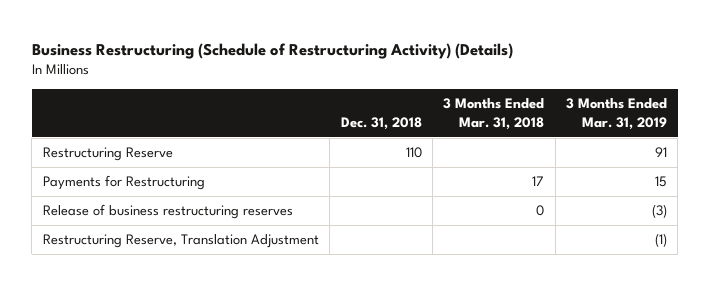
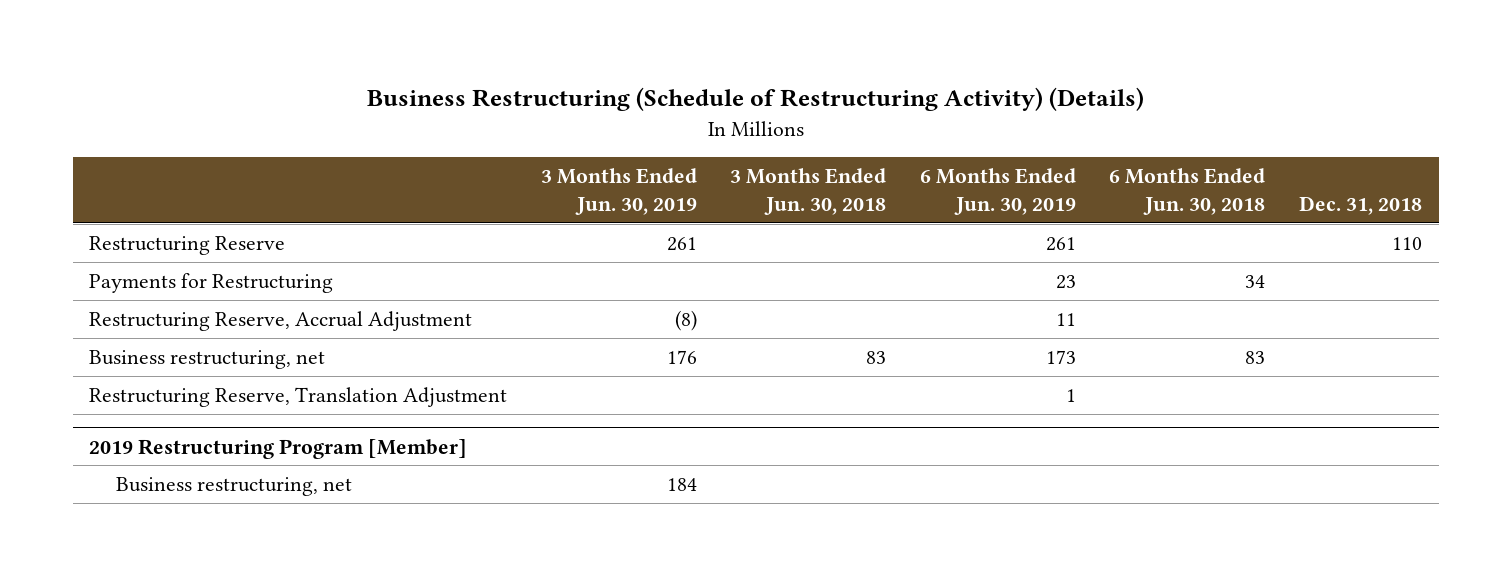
- | Dec. 31, 2018 | 3 Months Ended Mar. 31, 2018 | 3 Months Ended Mar. 31, 2019
+ | 3 Months Ended Jun. 30, 2019 | 3 Months Ended Jun. 30, 2018 | 6 Months Ended Jun. 30, 2019 | 6 Months Ended Jun. 30, 2018 | Dec. 31, 2018
- Release of business restructuring reserves | | 0 | (3)
+ Restructuring Reserve, Accrual Adjustment | (8) | | 11 | |
+ Business restructuring, net | 176 | 83 | 173 | 83 |
+ 2019 Restructuring Program [Member]
+ Business restructuring, net | 184 | | | |

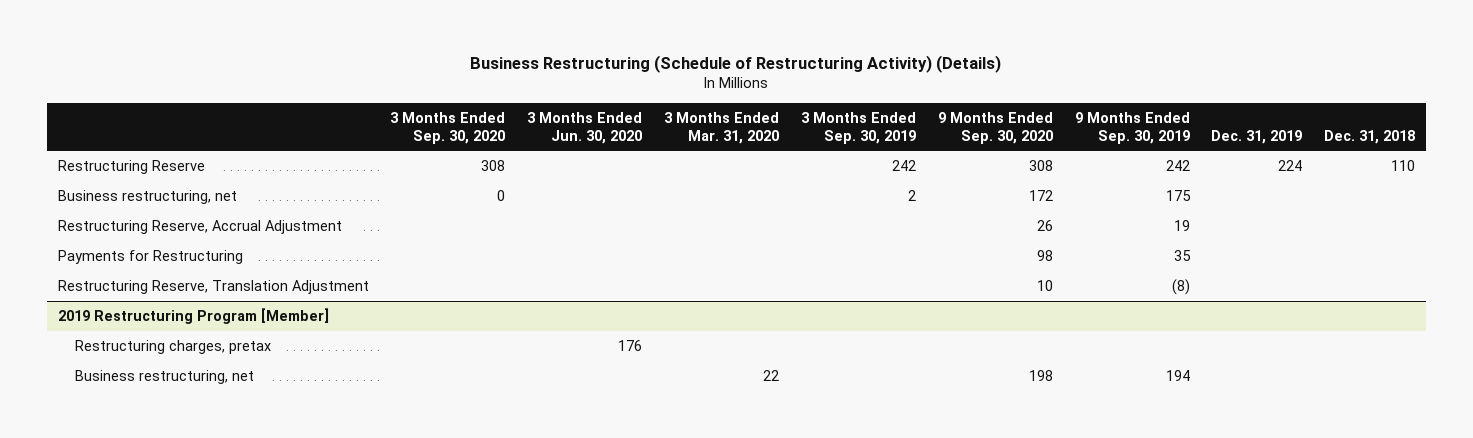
- | 3 Months Ended Jun. 30, 2019 | 3 Months Ended Jun. 30, 2018 | 6 Months Ended Jun. 30, 2019 | 6 Months Ended Jun. 30, 2018 | Dec. 31, 2018
+ | 3 Months Ended Sep. 30, 2020 | 3 Months Ended Jun. 30, 2020 | 3 Months Ended Mar. 31, 2020 | 3 Months Ended Sep. 30, 2019 | 9 Months Ended Sep. 30, 2020 | 9 Months Ended Sep. 30, 2019 | Dec. 31, 2019 | Dec. 31, 2018
moved down: Restructuring Reserve, Accrual Adjustment | | | | | 26 | 19 | |
moved down: Payments for Restructuring | | | | | 98 | 35 | |
@ 2019 Restructuring Program [Member]
+ Restructuring charges, pretax | | 176 | | | | | |

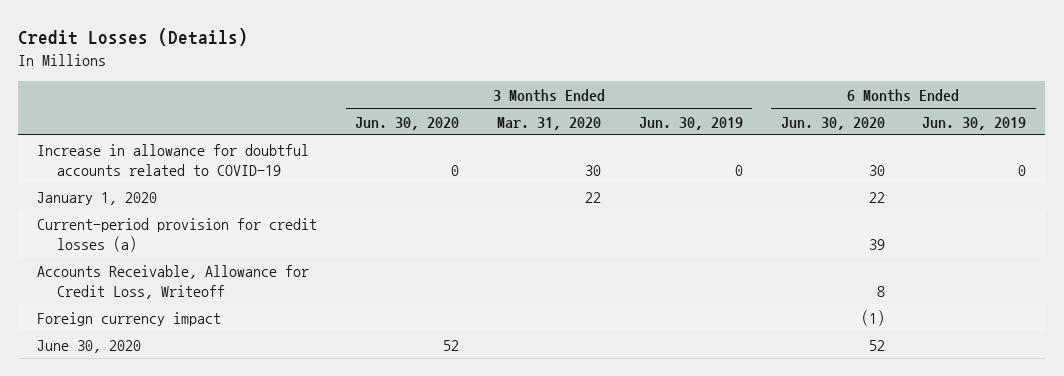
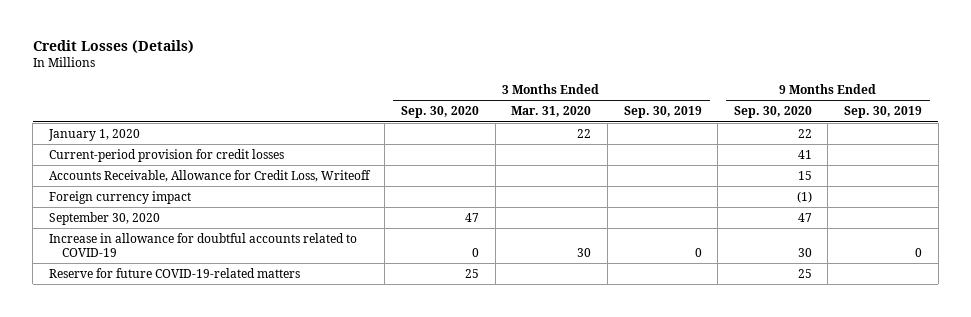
- | 3 Months Ended Jun. 30, 2020 | 3 Months Ended Mar. 31, 2020 | 3 Months Ended Jun. 30, 2019 | 6 Months Ended Jun. 30, 2020 | 6 Months Ended Jun. 30, 2019
+ | 3 Months Ended Sep. 30, 2020 | 3 Months Ended Mar. 31, 2020 | 3 Months Ended Sep. 30, 2019 | 9 Months Ended Sep. 30, 2020 | 9 Months Ended Sep. 30, 2019
- Current-period provision for credit losses (a) | | | | 39 |
+ Current-period provision for credit losses | | | | 41 |
- June 30, 2020 | 52 | | | 52 |
+ September 30, 2020 | 47 | | | 47 |
moved down: Increase in allowance for doubtful accounts related to COVID-19 | 0 | 30 | 0 | 30 | 0
+ Reserve for future COVID-19-related matters | 25 | | | 25 |

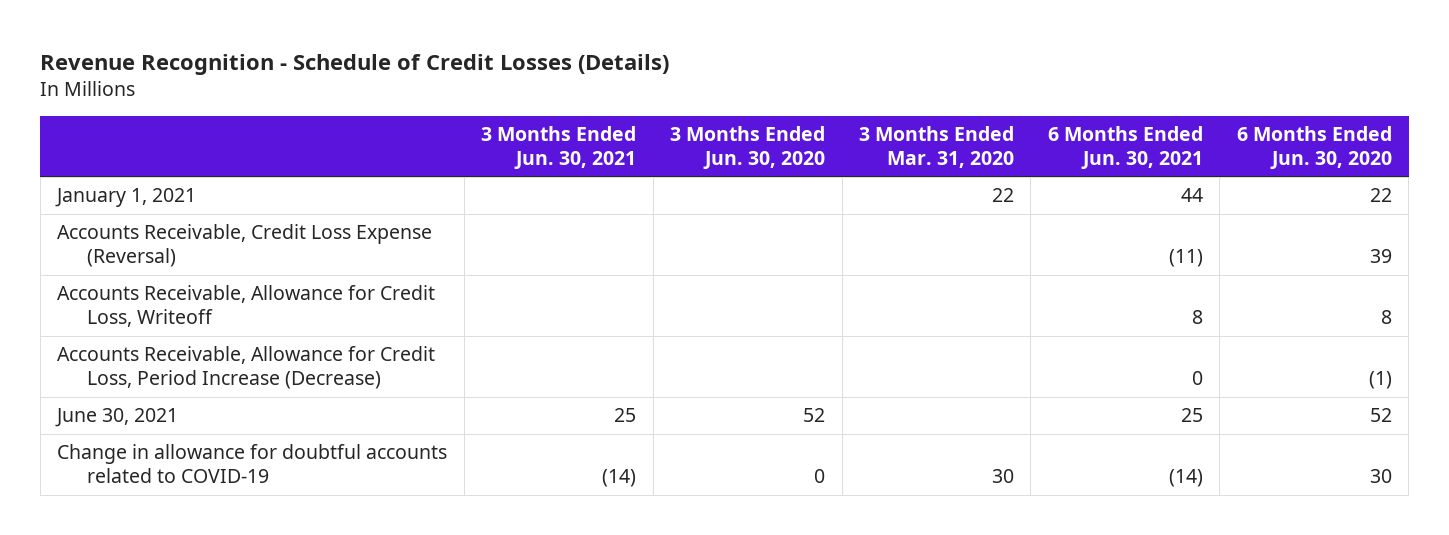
- Credit Losses (Details)
+ Revenue Recognition - Schedule of Credit Losses (Details)
- | 3 Months Ended Sep. 30, 2020 | 3 Months Ended Mar. 31, 2020 | 3 Months Ended Sep. 30, 2019 | 9 Months Ended Sep. 30, 2020 | 9 Months Ended Sep. 30, 2019
+ | 3 Months Ended Jun. 30, 2021 | 3 Months Ended Jun. 30, 2020 | 3 Months Ended Mar. 31, 2020 | 6 Months Ended Jun. 30, 2021 | 6 Months Ended Jun. 30, 2020
- January 1, 2020 | | 22 | | 22 |
- Current-period provision for credit losses | | | | 41 |
+ January 1, 2021 | | | 22 | 44 | 22
+ Accounts Receivable, Credit Loss Expense (Reversal) | | | | (11) | 39
- Foreign currency impact | | | | (1) |
- September 30, 2020 | 47 | | | 47 |
- Increase in allowance for doubtful accounts related to COVID-19 | 0 | 30 | 0 | 30 | 0
- Reserve for future COVID-19-related matters | 25 | | | 25 |
+ Accounts Receivable, Allowance for Credit Loss, Period Increase (Decrease) | | | | 0 | (1)
+ June 30, 2021 | 25 | 52 | | 25 | 52
+ Change in allowance for doubtful accounts related to COVID-19 | (14) | 0 | 30 | (14) | 30

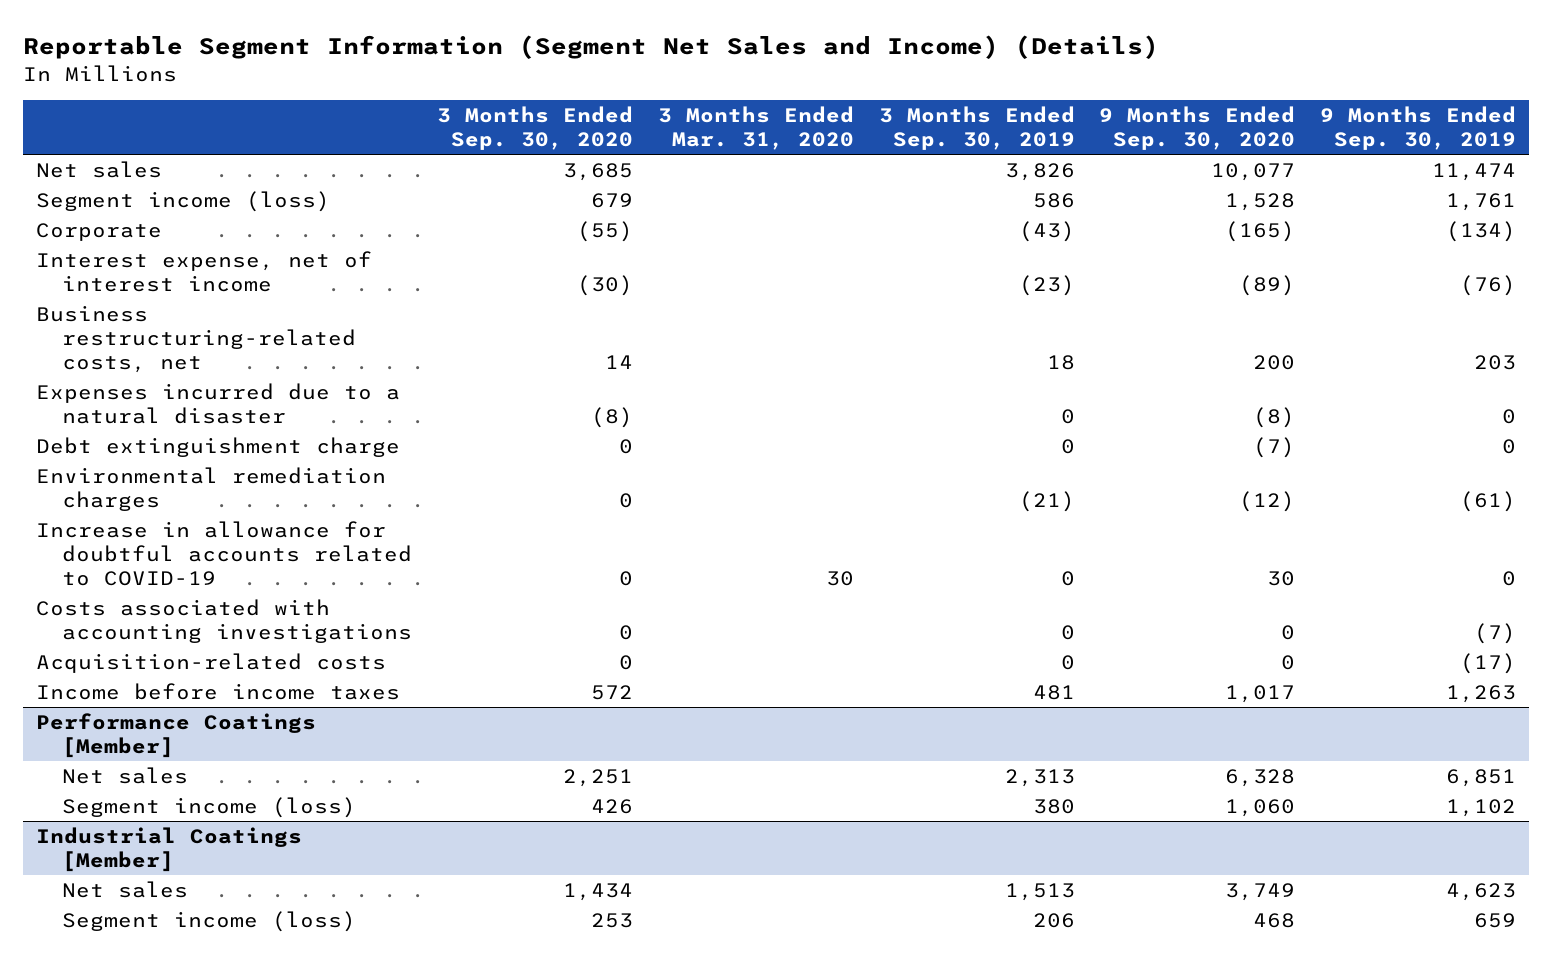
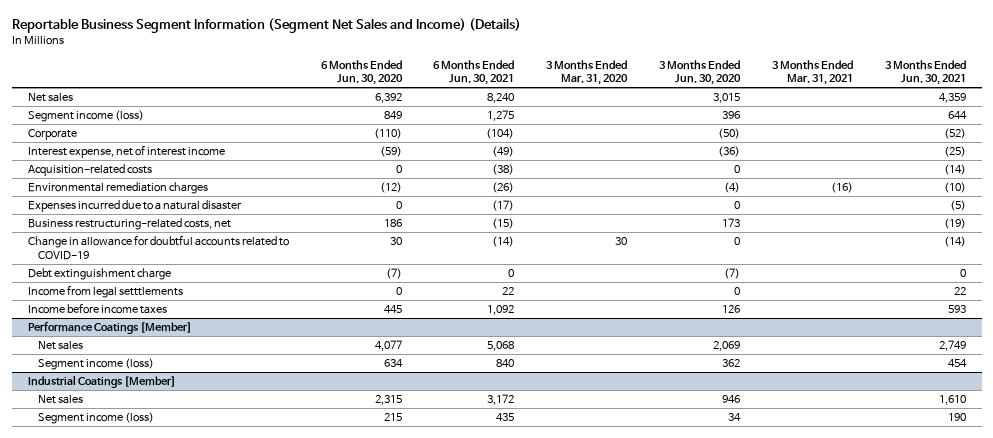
- Reportable Segment Information (Segment Net Sales and Income) (Details)
+ Reportable Business Segment Information (Segment Net Sales and Income) (Details)
- | 3 Months Ended Sep. 30, 2020 | 3 Months Ended Mar. 31, 2020 | 3 Months Ended Sep. 30, 2019 | 9 Months Ended Sep. 30, 2020 | 9 Months Ended Sep. 30, 2019
+ | 6 Months Ended Jun. 30, 2020 | 6 Months Ended Jun. 30, 2021 | 3 Months Ended Mar. 31, 2020 | 3 Months Ended Jun. 30, 2020 | 3 Months Ended Mar. 31, 2021 | 3 Months Ended Jun. 30, 2021
moved up: Acquisition-related costs | 0 | (38) | | 0 | | (14)
moved up: Environmental remediation charges | (12) | (26) | | (4) | (16) | (10)
moved down: Business restructuring-related costs, net | 186 | (15) | | 173 | | (19)
+ Change in allowance for doubtful accounts related to COVID-19 | 30 | (14) | 30 | 0 | | (14)
- Increase in allowance for doubtful accounts related to COVID-19 | 0 | 30 | 0 | 30 | 0
- Costs associated with accounting investigations | 0 | | 0 | 0 | (7)
+ Income from legal setttlements | 0 | 22 | | 0 | | 22

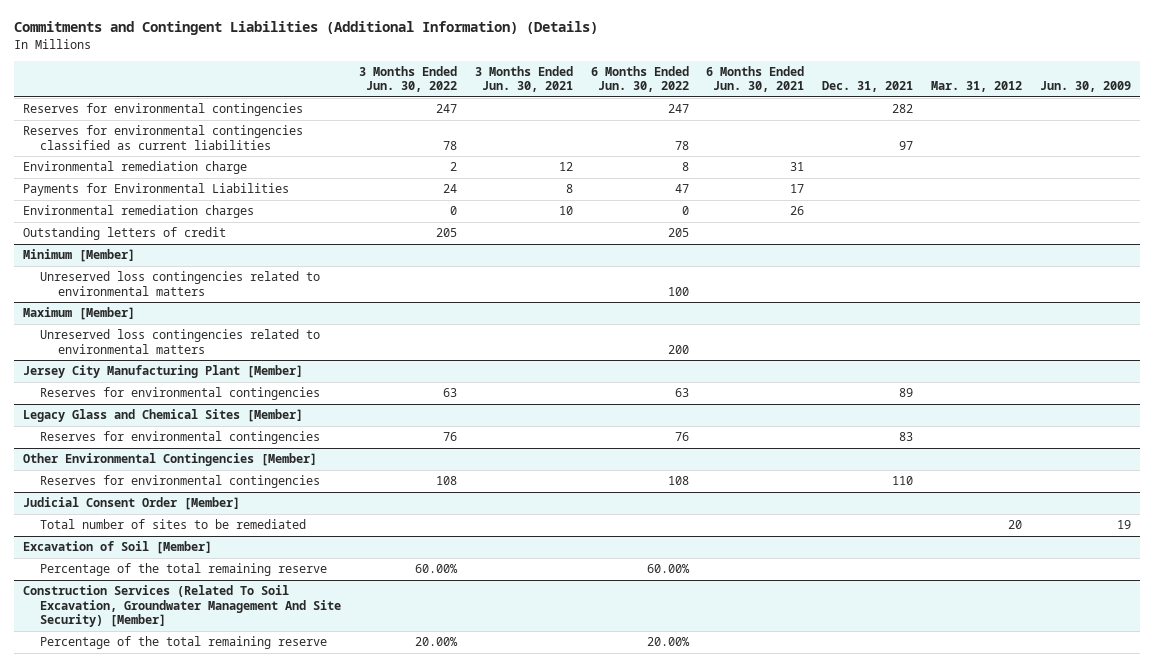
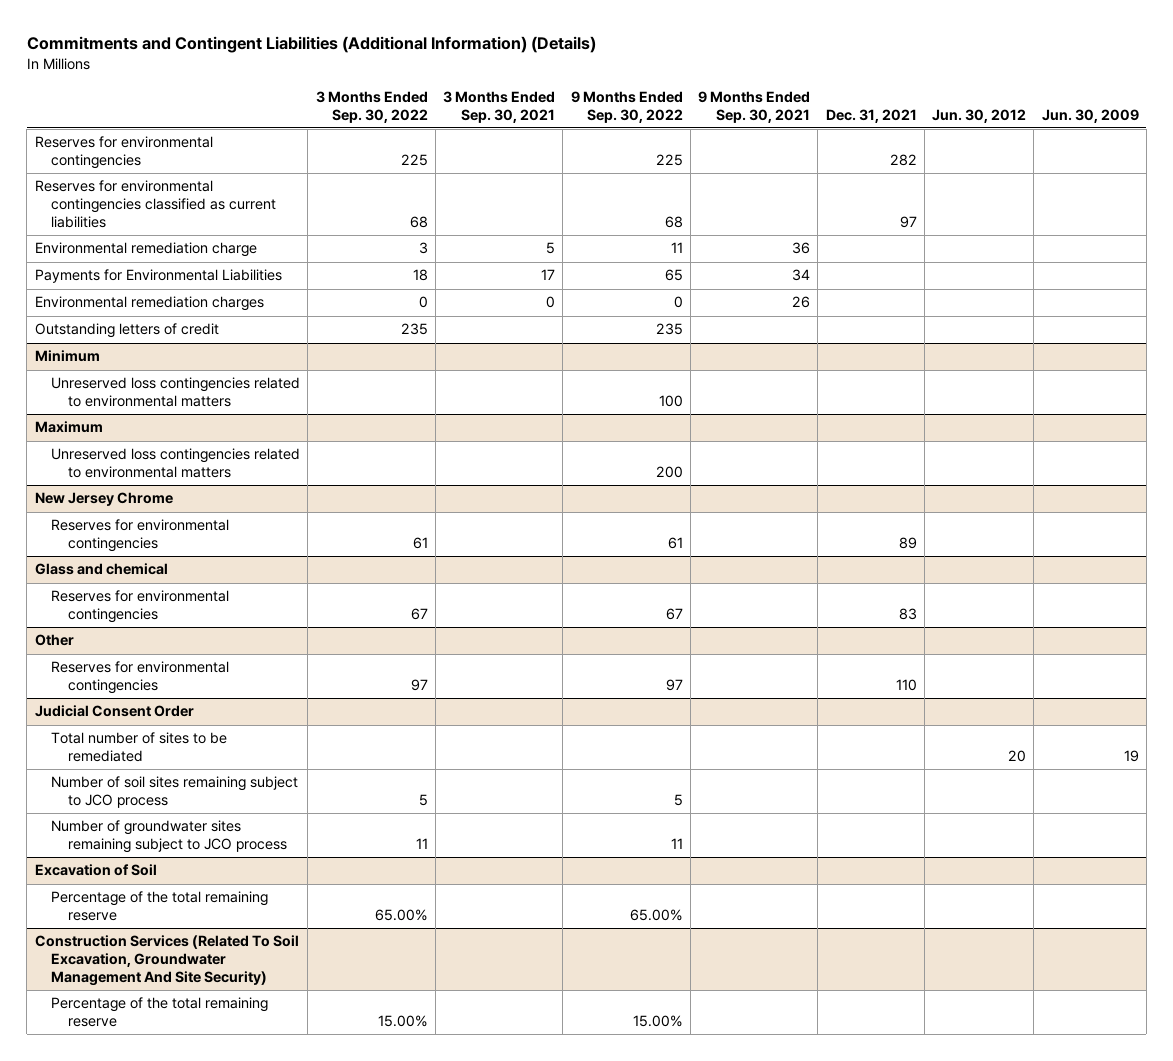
- | 3 Months Ended Jun. 30, 2022 | 3 Months Ended Jun. 30, 2021 | 6 Months Ended Jun. 30, 2022 | 6 Months Ended Jun. 30, 2021 | Dec. 31, 2021 | Mar. 31, 2012 | Jun. 30, 2009
+ | 3 Months Ended Sep. 30, 2022 | 3 Months Ended Sep. 30, 2021 | 9 Months Ended Sep. 30, 2022 | 9 Months Ended Sep. 30, 2021 | Dec. 31, 2021 | Jun. 30, 2012 | Jun. 30, 2009
- Minimum [Member]
+ Minimum
- Maximum [Member]
+ Maximum
- Jersey City Manufacturing Plant [Member]
+ New Jersey Chrome
- Legacy Glass and Chemical Sites [Member]
+ Glass and chemical
- Other Environmental Contingencies [Member]
+ Other
- Judicial Consent Order [Member]
+ Judicial Consent Order
- Excavation of Soil [Member]
+ Number of soil sites remaining subject to JCO process | 5 | | 5 | | | |
+ Number of groundwater sites remaining subject to JCO process | 11 | | 11 | | | |
+ Excavation of Soil
- Construction Services (Related To Soil Excavation, Groundwater Management And Site Security) [Member]
+ Construction Services (Related To Soil Excavation, Groundwater Management And Site Security)

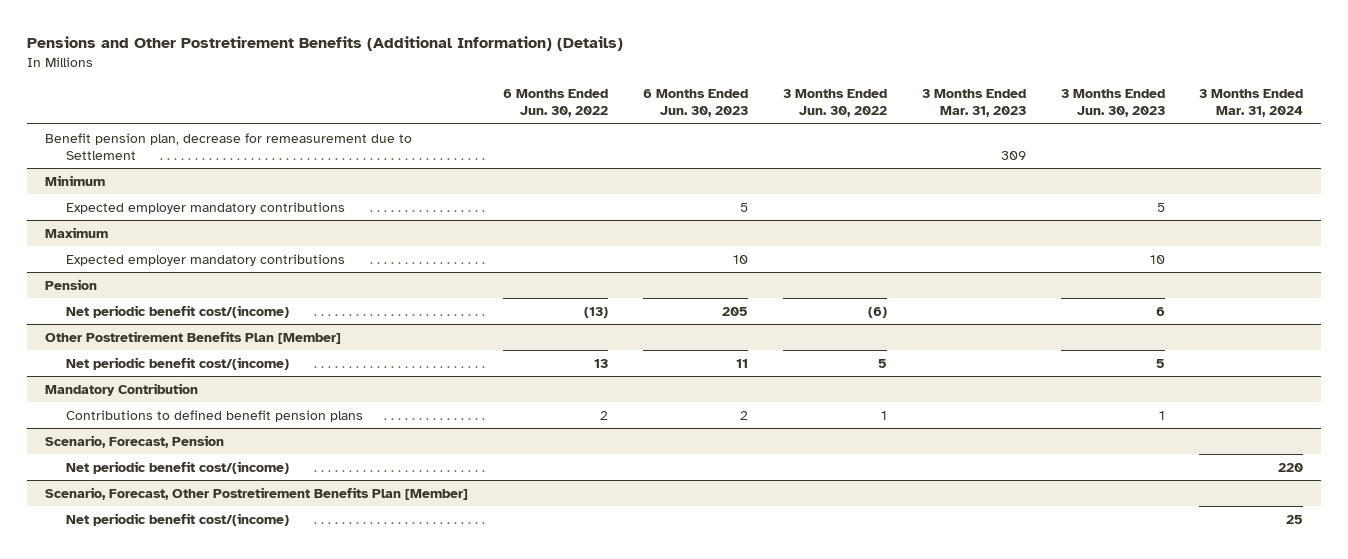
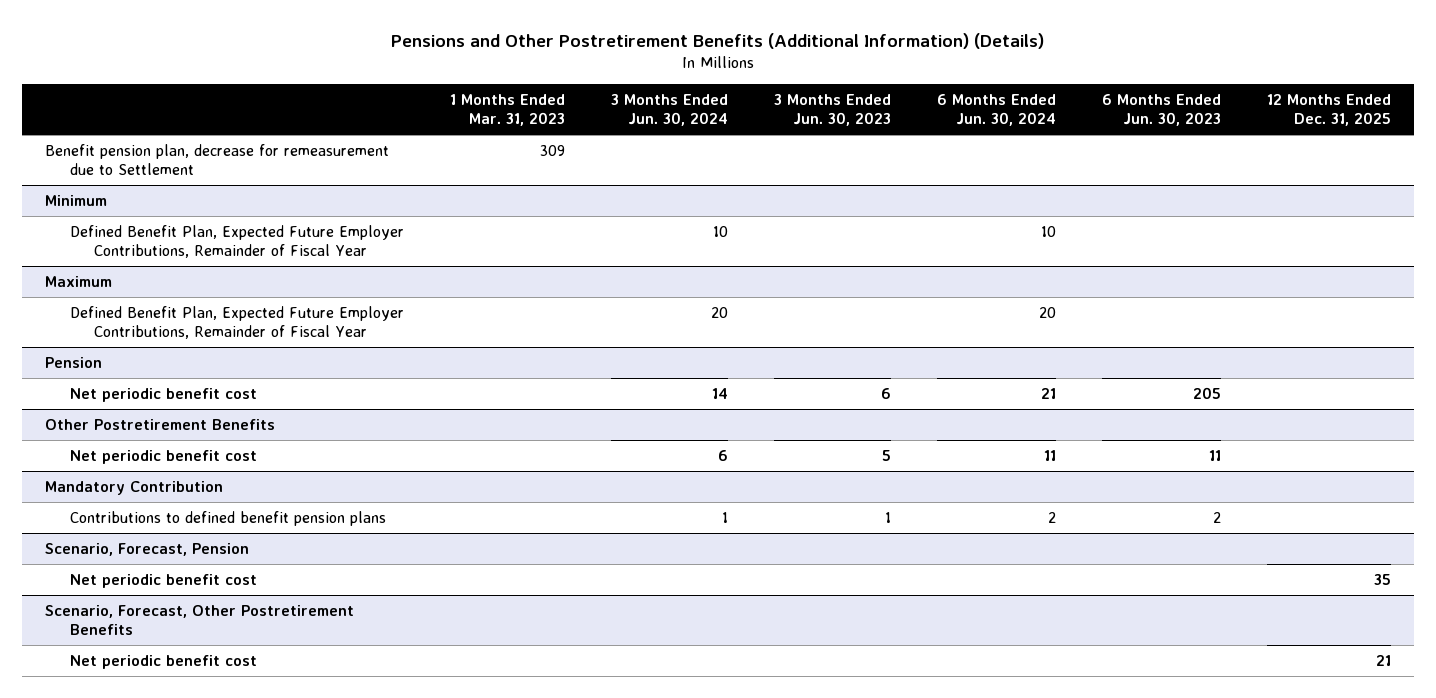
- | 6 Months Ended Jun. 30, 2022 | 6 Months Ended Jun. 30, 2023 | 3 Months Ended Jun. 30, 2022 | 3 Months Ended Mar. 31, 2023 | 3 Months Ended Jun. 30, 2023 | 3 Months Ended Mar. 31, 2024
+ | 1 Months Ended Mar. 31, 2023 | 3 Months Ended Jun. 30, 2024 | 3 Months Ended Jun. 30, 2023 | 6 Months Ended Jun. 30, 2024 | 6 Months Ended Jun. 30, 2023 | 12 Months Ended Dec. 31, 2025
@ Minimum
- Expected employer mandatory contributions | | 5 | | | 5 |
+ Defined Benefit Plan, Expected Future Employer Contributions, Remainder of Fiscal Year | | 10 | | 10 | |
@ Maximum
- Expected employer mandatory contributions | | 10 | | | 10 |
+ Defined Benefit Plan, Expected Future Employer Contributions, Remainder of Fiscal Year | | 20 | | 20 | |
@ Pension
- Net periodic benefit cost/(income) | (13) | 205 | (6) | | 6 |
- Other Postretirement Benefits Plan [Member]
- Net periodic benefit cost/(income) | 13 | 11 | 5 | | 5 |
@ Pension
+ Net periodic benefit cost | | 14 | 6 | 21 | 205 |
+ Other Postretirement Benefits
+ Net periodic benefit cost | | 6 | 5 | 11 | 11 |
@ Scenario, Forecast, Pension
- Net periodic benefit cost/(income) | | | | | | 220
- Scenario, Forecast, Other Postretirement Benefits Plan [Member]
- Net periodic benefit cost/(income) | | | | | | 25
@ Scenario, Forecast, Pension
+ Net periodic benefit cost | | | | | | 35
+ Scenario, Forecast, Other Postretirement Benefits
+ Net periodic benefit cost | | | | | | 21

